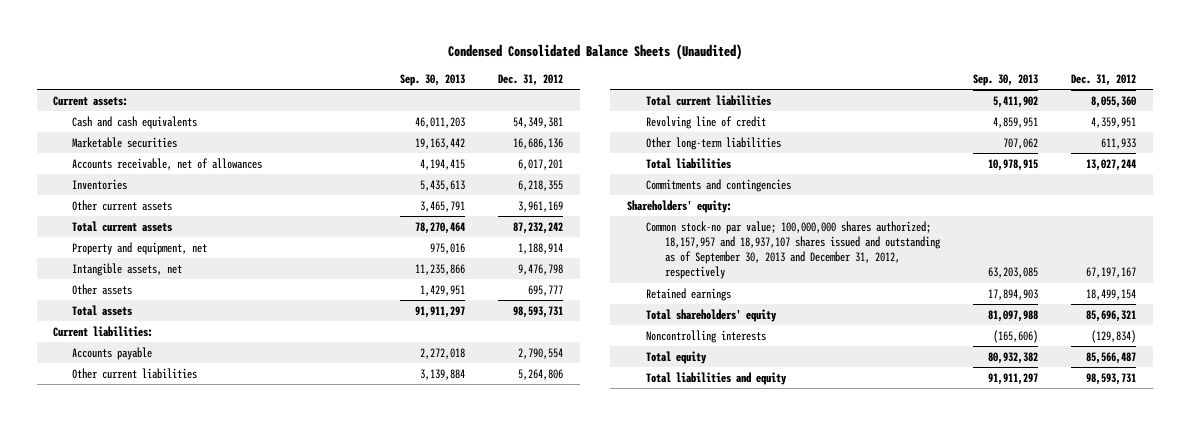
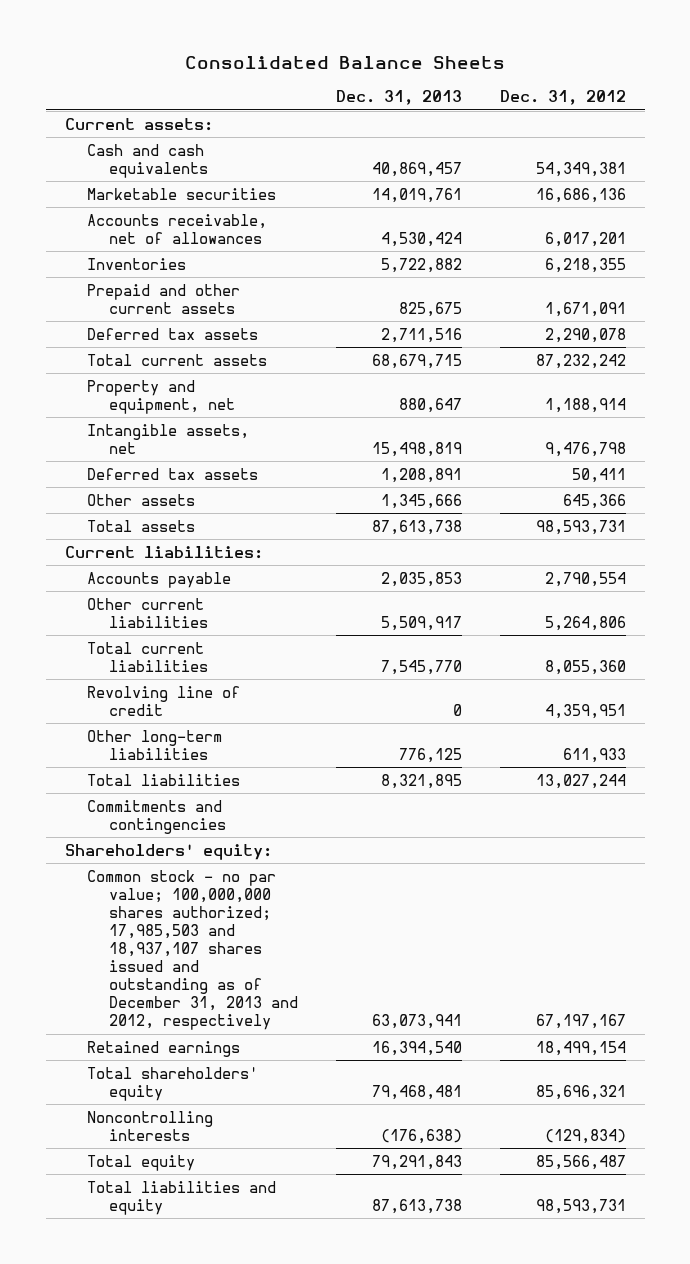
- Condensed Consolidated Balance Sheets (Unaudited)
+ Consolidated Balance Sheets
- | Sep. 30, 2013 | Dec. 31, 2012
+ | Dec. 31, 2013 | Dec. 31, 2012
- Other current assets | 3,465,791 | 3,961,169
+ Prepaid and other current assets | 825,675 | 1,671,091
+ Deferred tax assets | 2,711,516 | 2,290,078
- Other assets | 1,429,951 | 695,777
+ Deferred tax assets | 1,208,891 | 50,411
+ Other assets | 1,345,666 | 645,366
- Common stock-no par value; 100,000,000 shares authorized; 18,157,957 and 18,937,107 shares issued and outstanding as of September 30, 2013 and December 31, 2012, respectively | 63,203,085 | 67,197,167
+ Common stock - no par value; 100,000,000 shares authorized; 17,985,503 and 18,937,107 shares issued and outstanding as of December 31, 2013 and 2012, respectively | 63,073,941 | 67,197,167

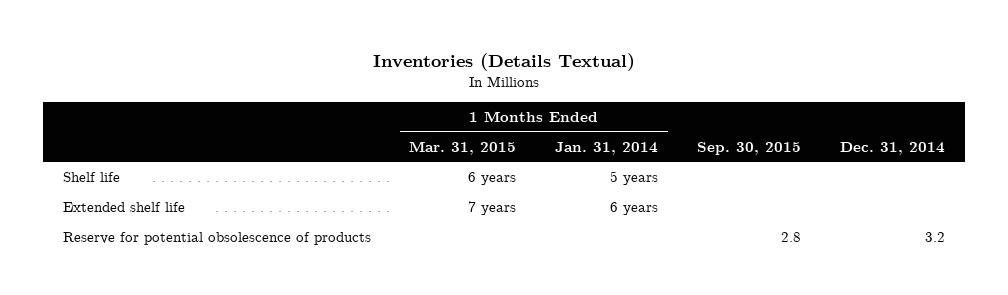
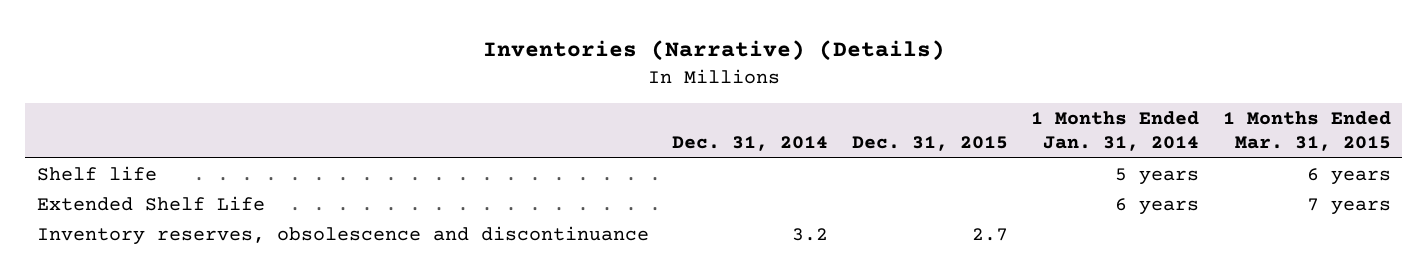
- Inventories (Details Textual)
+ Inventories (Narrative) (Details)
- | 1 Months Ended Mar. 31, 2015 | 1 Months Ended Jan. 31, 2014 | Sep. 30, 2015 | Dec. 31, 2014
+ | Dec. 31, 2014 | Dec. 31, 2015 | 1 Months Ended Jan. 31, 2014 | 1 Months Ended Mar. 31, 2015
- Extended shelf life | 7 years | 6 years | |
- Reserve for potential obsolescence of products | | | 2.8 | 3.2
+ Extended Shelf Life | | | 6 years | 7 years
+ Inventory reserves, obsolescence and discontinuance | 3.2 | 2.7 | |

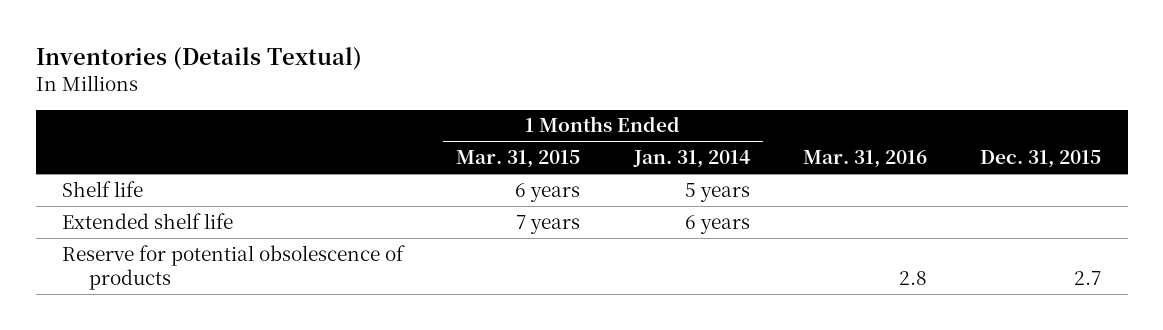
- Inventories (Narrative) (Details)
+ Inventories (Details Textual)
- | Dec. 31, 2014 | Dec. 31, 2015 | 1 Months Ended Jan. 31, 2014 | 1 Months Ended Mar. 31, 2015
+ | 1 Months Ended Mar. 31, 2015 | 1 Months Ended Jan. 31, 2014 | Mar. 31, 2016 | Dec. 31, 2015
- Extended Shelf Life | | | 6 years | 7 years
- Inventory reserves, obsolescence and discontinuance | 3.2 | 2.7 | |
+ Extended shelf life | 7 years | 6 years | |
+ Reserve for potential obsolescence of products | | | 2.8 | 2.7

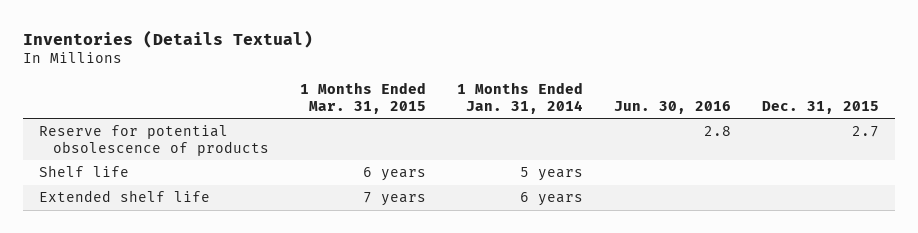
- | 1 Months Ended Mar. 31, 2015 | 1 Months Ended Jan. 31, 2014 | Mar. 31, 2016 | Dec. 31, 2015
+ | 1 Months Ended Mar. 31, 2015 | 1 Months Ended Jan. 31, 2014 | Jun. 30, 2016 | Dec. 31, 2015
moved up: Reserve for potential obsolescence of products | | | 2.8 | 2.7

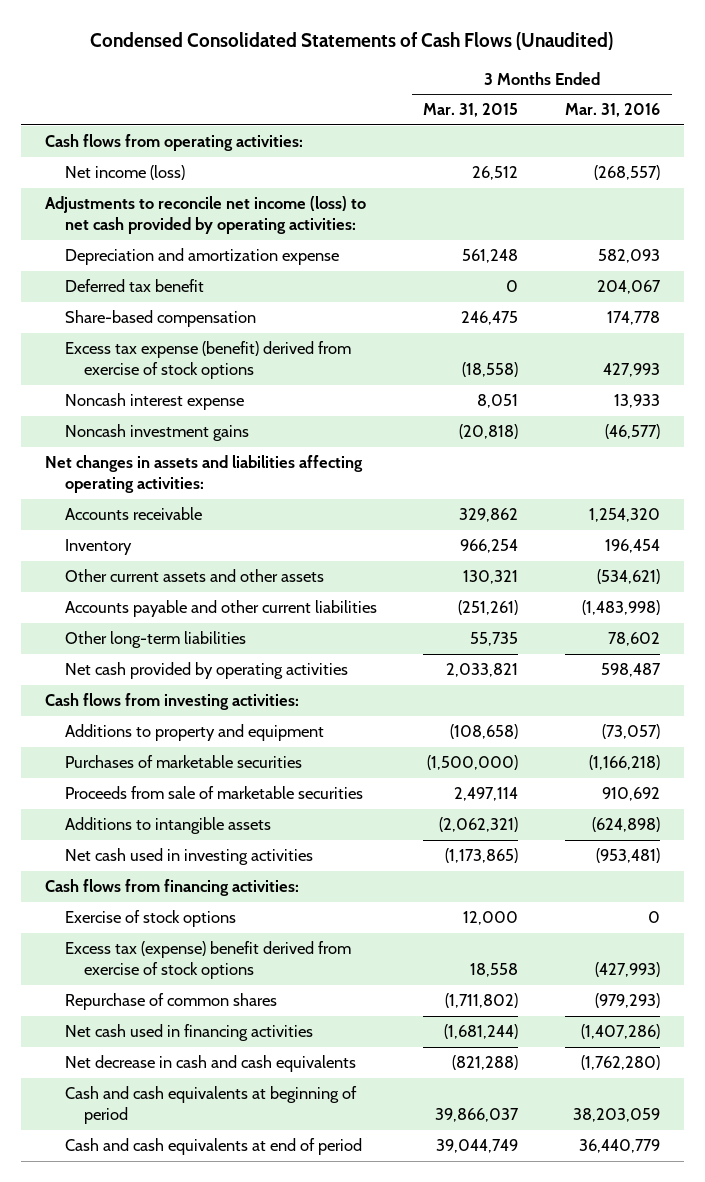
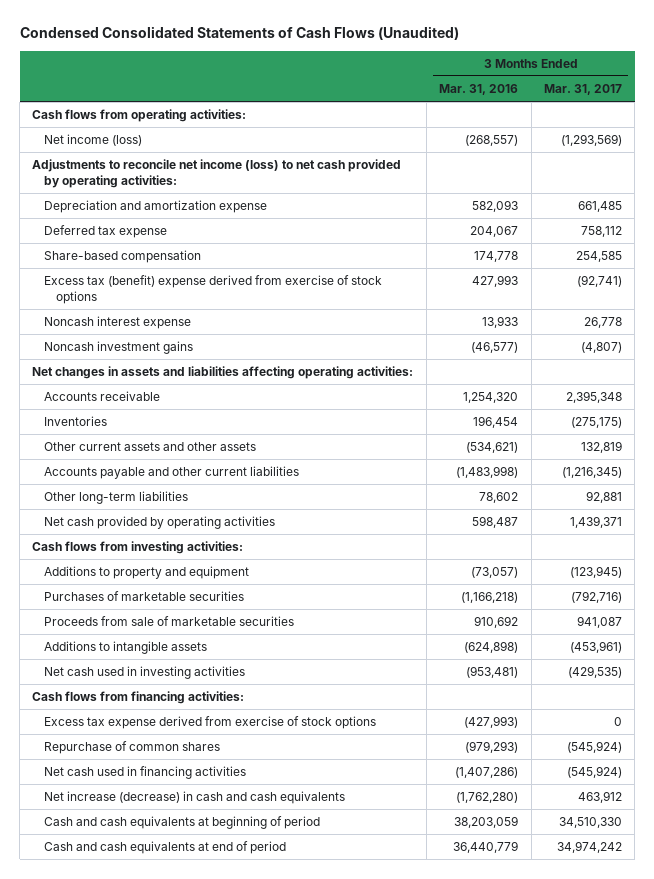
- | 3 Months Ended Mar. 31, 2015 | 3 Months Ended Mar. 31, 2016
+ | 3 Months Ended Mar. 31, 2016 | 3 Months Ended Mar. 31, 2017
- Deferred tax benefit | 0 | 204,067
+ Deferred tax expense | 204,067 | 758,112
- Excess tax expense (benefit) derived from exercise of stock options | (18,558) | 427,993
+ Excess tax (benefit) expense derived from exercise of stock options | 427,993 | (92,741)
- Inventory | 966,254 | 196,454
+ Inventories | 196,454 | (275,175)
- Exercise of stock options | 12,000 | 0
- Excess tax (expense) benefit derived from exercise of stock options | 18,558 | (427,993)
+ Excess tax expense derived from exercise of stock options | (427,993) | 0
- Net decrease in cash and cash equivalents | (821,288) | (1,762,280)
+ Net increase (decrease) in cash and cash equivalents | (1,762,280) | 463,912

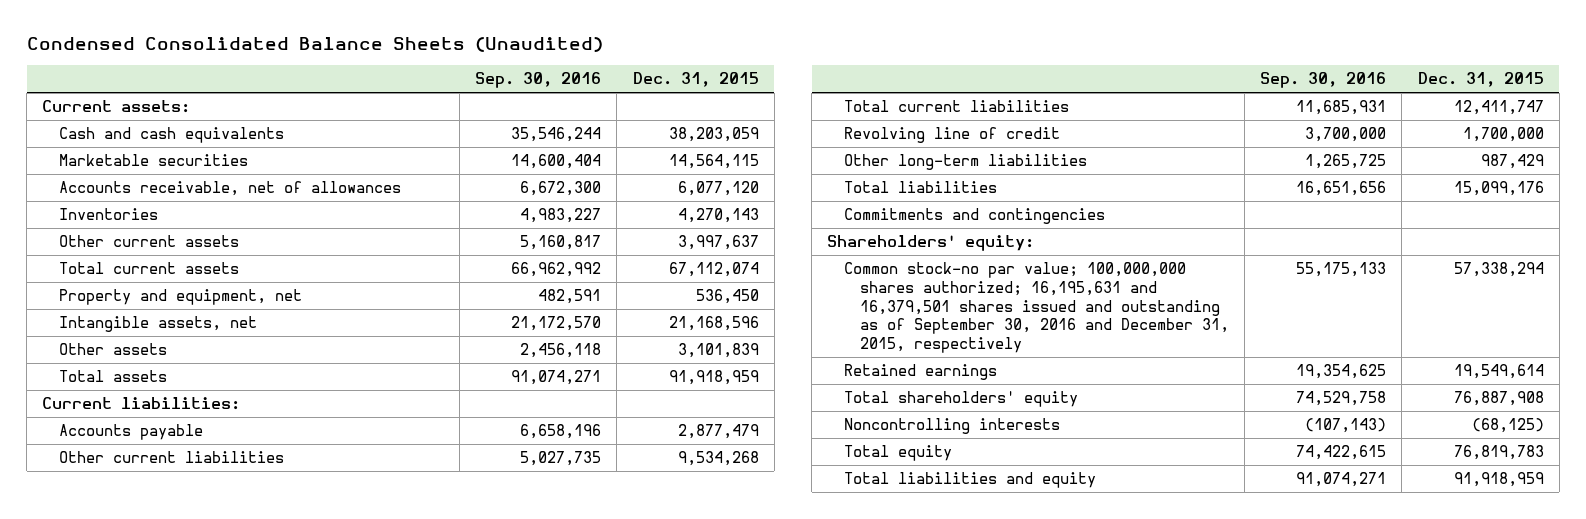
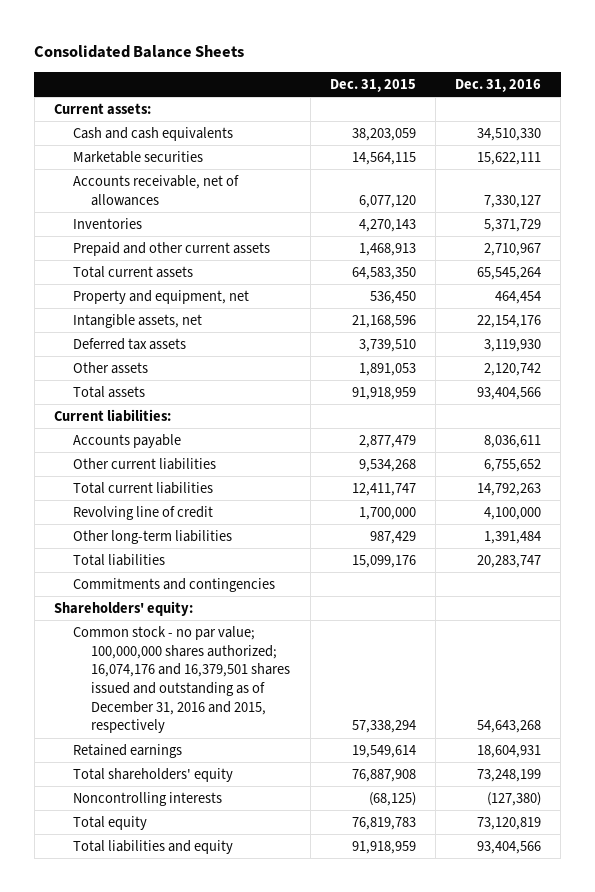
- Condensed Consolidated Balance Sheets (Unaudited)
+ Consolidated Balance Sheets
- | Sep. 30, 2016 | Dec. 31, 2015
+ | Dec. 31, 2015 | Dec. 31, 2016
- Other current assets | 5,160,817 | 3,997,637
- Total current assets | 66,962,992 | 67,112,074
+ Prepaid and other current assets | 1,468,913 | 2,710,967
+ Total current assets | 64,583,350 | 65,545,264
- Other assets | 2,456,118 | 3,101,839
+ Deferred tax assets | 3,739,510 | 3,119,930
+ Other assets | 1,891,053 | 2,120,742
- Common stock-no par value; 100,000,000 shares authorized; 16,195,631 and 16,379,501 shares issued and outstanding as of September 30, 2016 and December 31, 2015, respectively | 55,175,133 | 57,338,294
+ Common stock - no par value; 100,000,000 shares authorized; 16,074,176 and 16,379,501 shares issued and outstanding as of December 31, 2016 and 2015, respectively | 57,338,294 | 54,643,268

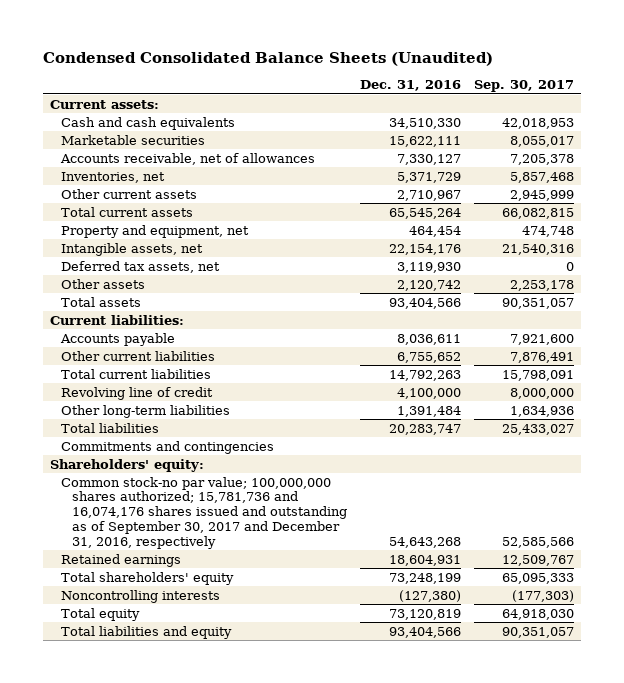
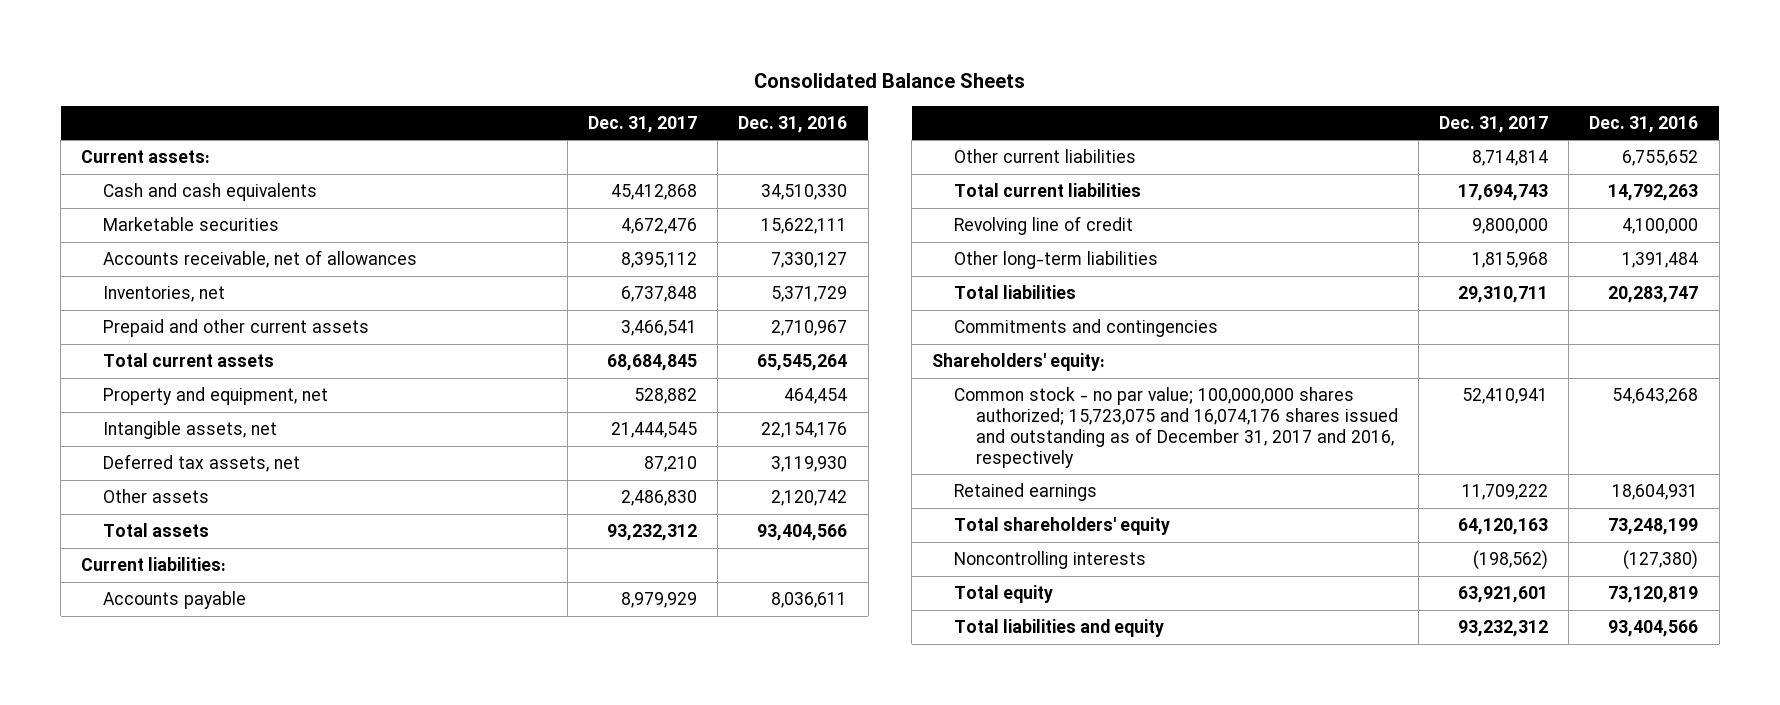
- Condensed Consolidated Balance Sheets (Unaudited)
+ Consolidated Balance Sheets
- | Dec. 31, 2016 | Sep. 30, 2017
+ | Dec. 31, 2017 | Dec. 31, 2016
- Other current assets | 2,710,967 | 2,945,999
+ Prepaid and other current assets | 3,466,541 | 2,710,967
- Common stock-no par value; 100,000,000 shares authorized; 15,781,736 and 16,074,176 shares issued and outstanding as of September 30, 2017 and December 31, 2016, respectively | 54,643,268 | 52,585,566
+ Common stock - no par value; 100,000,000 shares authorized; 15,723,075 and 16,074,176 shares issued and outstanding as of December 31, 2017 and 2016, respectively | 52,410,941 | 54,643,268

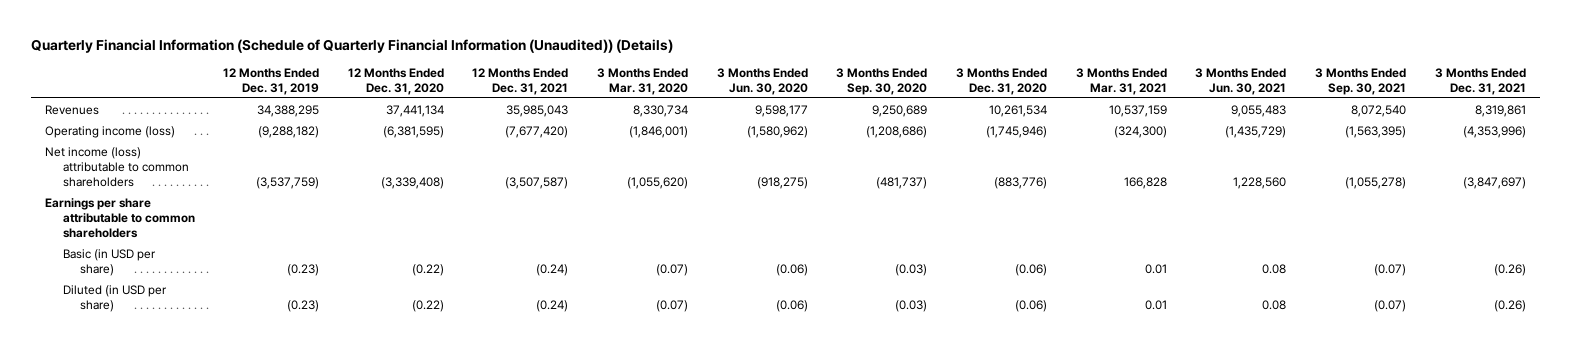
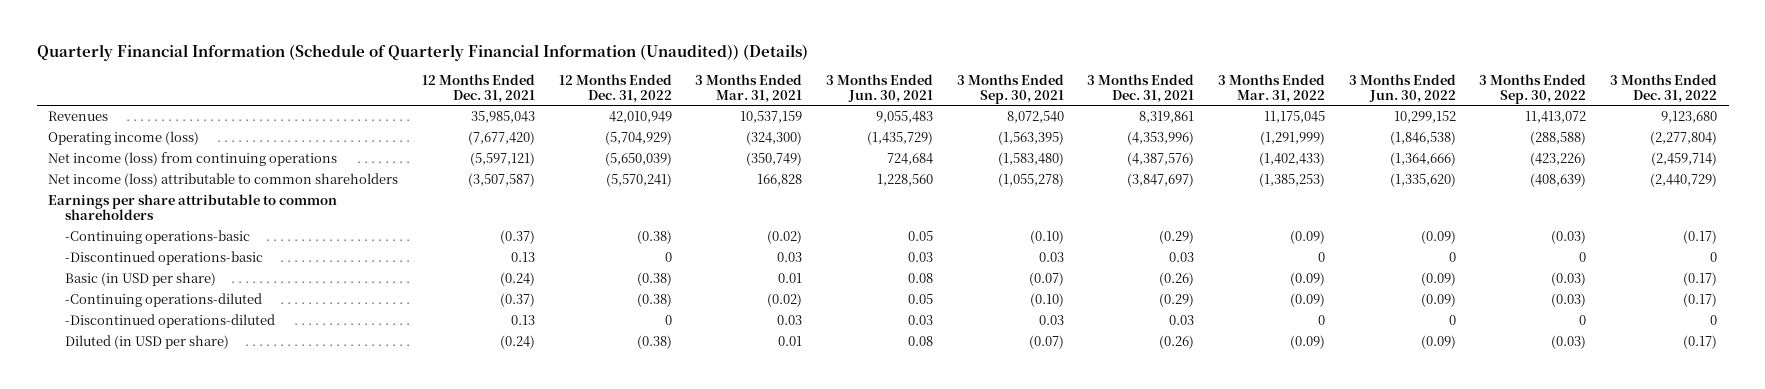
- | 12 Months Ended Dec. 31, 2019 | 12 Months Ended Dec. 31, 2020 | 12 Months Ended Dec. 31, 2021 | 3 Months Ended Mar. 31, 2020 | 3 Months Ended Jun. 30, 2020 | 3 Months Ended Sep. 30, 2020 | 3 Months Ended Dec. 31, 2020 | 3 Months Ended Mar. 31, 2021 | 3 Months Ended Jun. 30, 2021 | 3 Months Ended Sep. 30, 2021 | 3 Months Ended Dec. 31, 2021
+ | 12 Months Ended Dec. 31, 2021 | 12 Months Ended Dec. 31, 2022 | 3 Months Ended Mar. 31, 2021 | 3 Months Ended Jun. 30, 2021 | 3 Months Ended Sep. 30, 2021 | 3 Months Ended Dec. 31, 2021 | 3 Months Ended Mar. 31, 2022 | 3 Months Ended Jun. 30, 2022 | 3 Months Ended Sep. 30, 2022 | 3 Months Ended Dec. 31, 2022
+ Net income (loss) from continuing operations | (5,597,121) | (5,650,039) | (350,749) | 724,684 | (1,583,480) | (4,387,576) | (1,402,433) | (1,364,666) | (423,226) | (2,459,714)
+ -Continuing operations-basic | (0.37) | (0.38) | (0.02) | 0.05 | (0.10) | (0.29) | (0.09) | (0.09) | (0.03) | (0.17)
+ -Discontinued operations-basic | 0.13 | 0 | 0.03 | 0.03 | 0.03 | 0.03 | 0 | 0 | 0 | 0
+ -Continuing operations-diluted | (0.37) | (0.38) | (0.02) | 0.05 | (0.10) | (0.29) | (0.09) | (0.09) | (0.03) | (0.17)
+ -Discontinued operations-diluted | 0.13 | 0 | 0.03 | 0.03 | 0.03 | 0.03 | 0 | 0 | 0 | 0

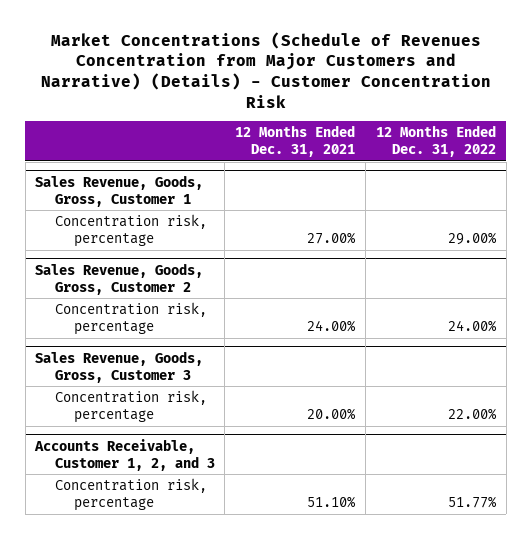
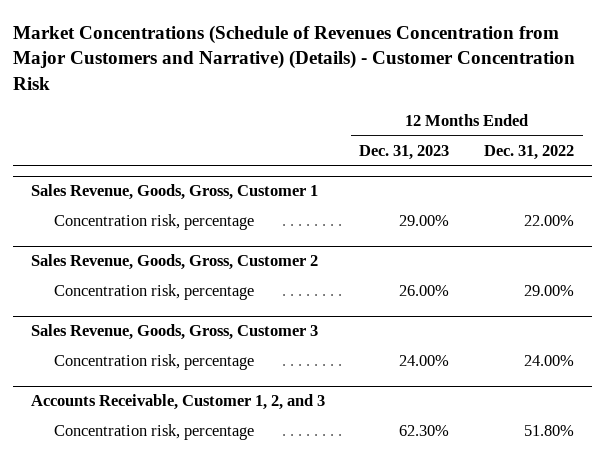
- | 12 Months Ended Dec. 31, 2021 | 12 Months Ended Dec. 31, 2022
+ | 12 Months Ended Dec. 31, 2023 | 12 Months Ended Dec. 31, 2022
@ Sales Revenue, Goods, Gross, Customer 1
- Concentration risk, percentage | 27.00% | 29.00%
+ Concentration risk, percentage | 29.00% | 22.00%
@ Sales Revenue, Goods, Gross, Customer 2
- Concentration risk, percentage | 24.00% | 24.00%
+ Concentration risk, percentage | 26.00% | 29.00%
@ Sales Revenue, Goods, Gross, Customer 3
- Concentration risk, percentage | 20.00% | 22.00%
+ Concentration risk, percentage | 24.00% | 24.00%
@ Accounts Receivable, Customer 1, 2, and 3
- Concentration risk, percentage | 51.10% | 51.77%
+ Concentration risk, percentage | 62.30% | 51.80%

